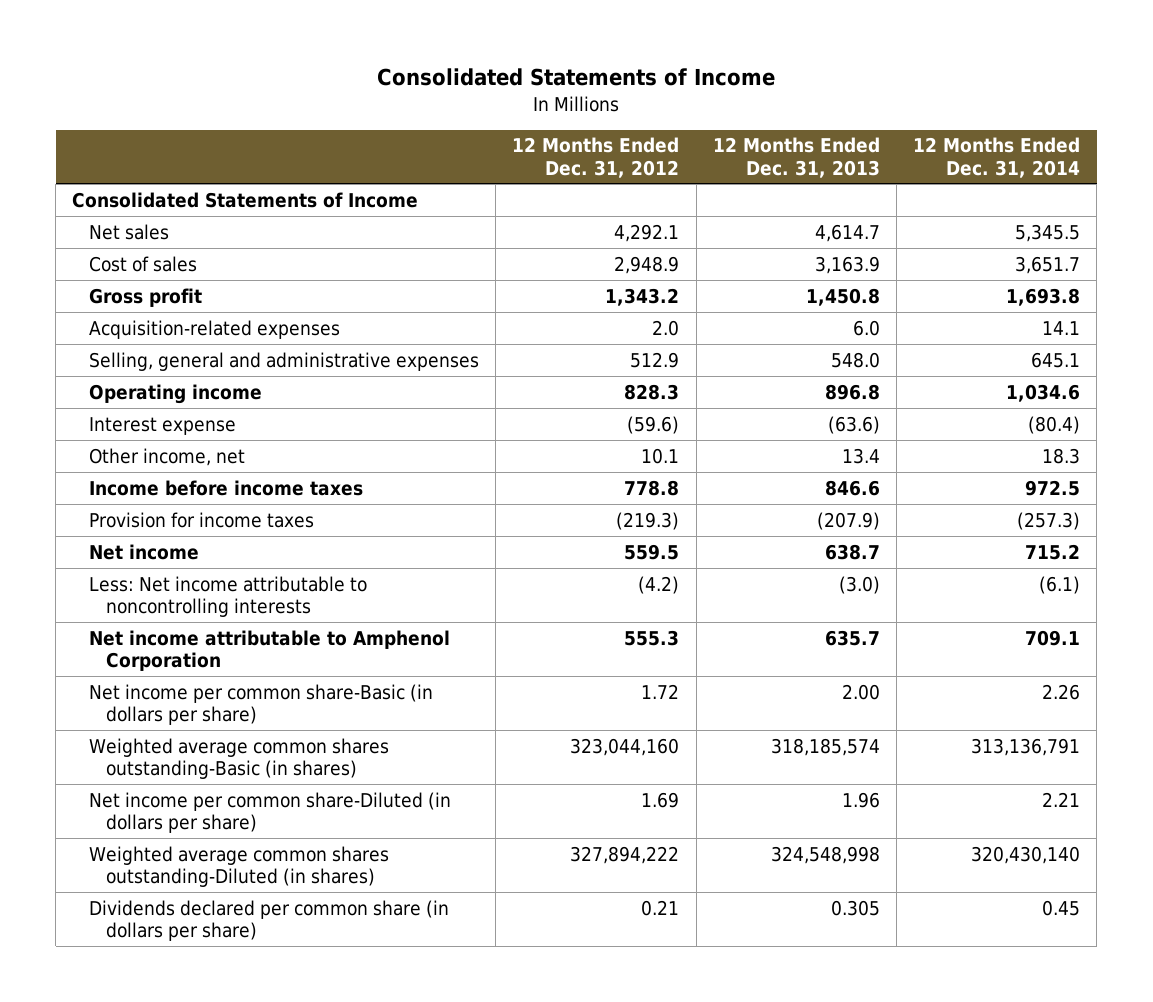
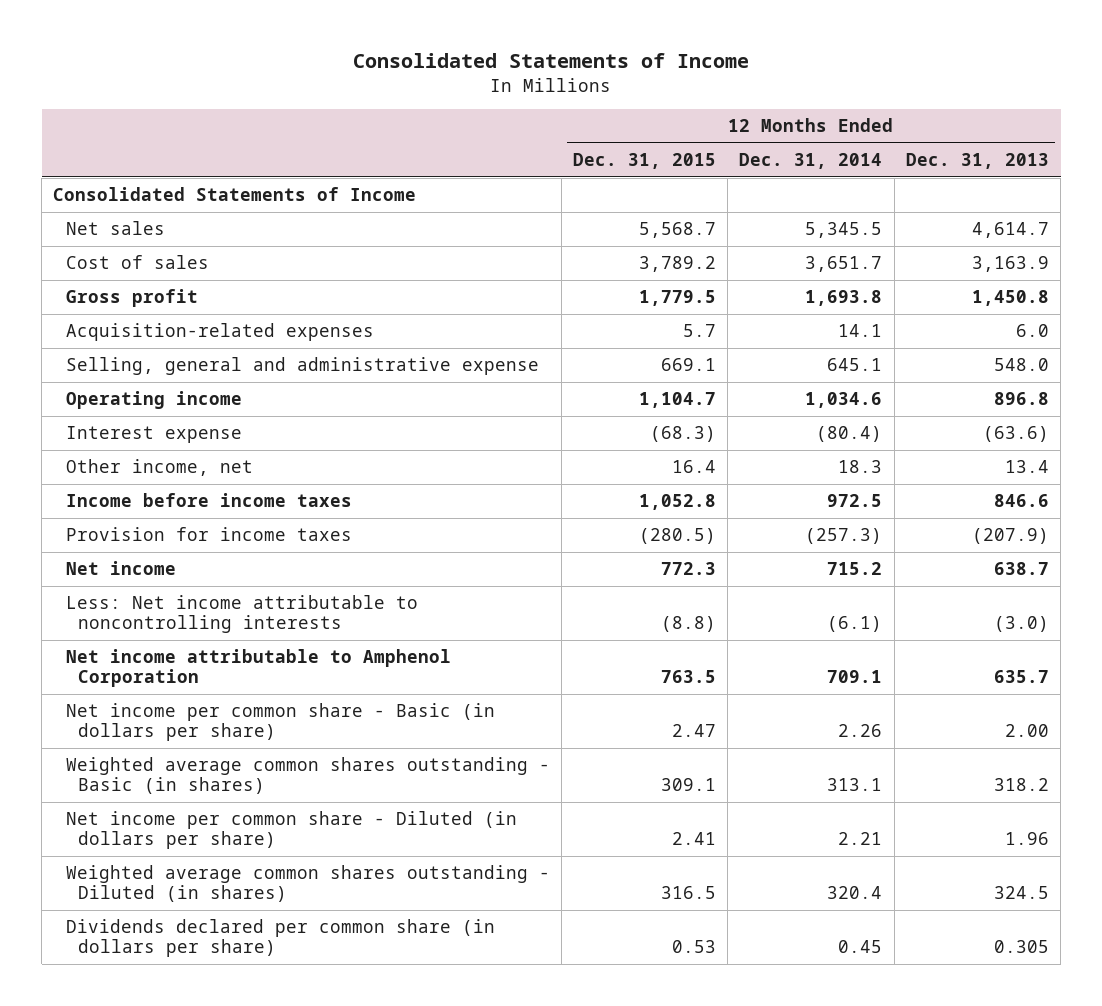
- | 12 Months Ended Dec. 31, 2012 | 12 Months Ended Dec. 31, 2013 | 12 Months Ended Dec. 31, 2014
+ | 12 Months Ended Dec. 31, 2015 | 12 Months Ended Dec. 31, 2014 | 12 Months Ended Dec. 31, 2013
- Selling, general and administrative expenses | 512.9 | 548.0 | 645.1
+ Selling, general and administrative expense | 669.1 | 645.1 | 548.0
- Net income per common share-Basic (in dollars per share) | 1.72 | 2.00 | 2.26
- Weighted average common shares outstanding-Basic (in shares) | 323,044,160 | 318,185,574 | 313,136,791
- Net income per common share-Diluted (in dollars per share) | 1.69 | 1.96 | 2.21
- Weighted average common shares outstanding-Diluted (in shares) | 327,894,222 | 324,548,998 | 320,430,140
+ Net income per common share - Basic (in dollars per share) | 2.47 | 2.26 | 2.00
+ Weighted average common shares outstanding - Basic (in shares) | 309.1 | 313.1 | 318.2
+ Net income per common share - Diluted (in dollars per share) | 2.41 | 2.21 | 1.96
+ Weighted average common shares outstanding - Diluted (in shares) | 316.5 | 320.4 | 324.5

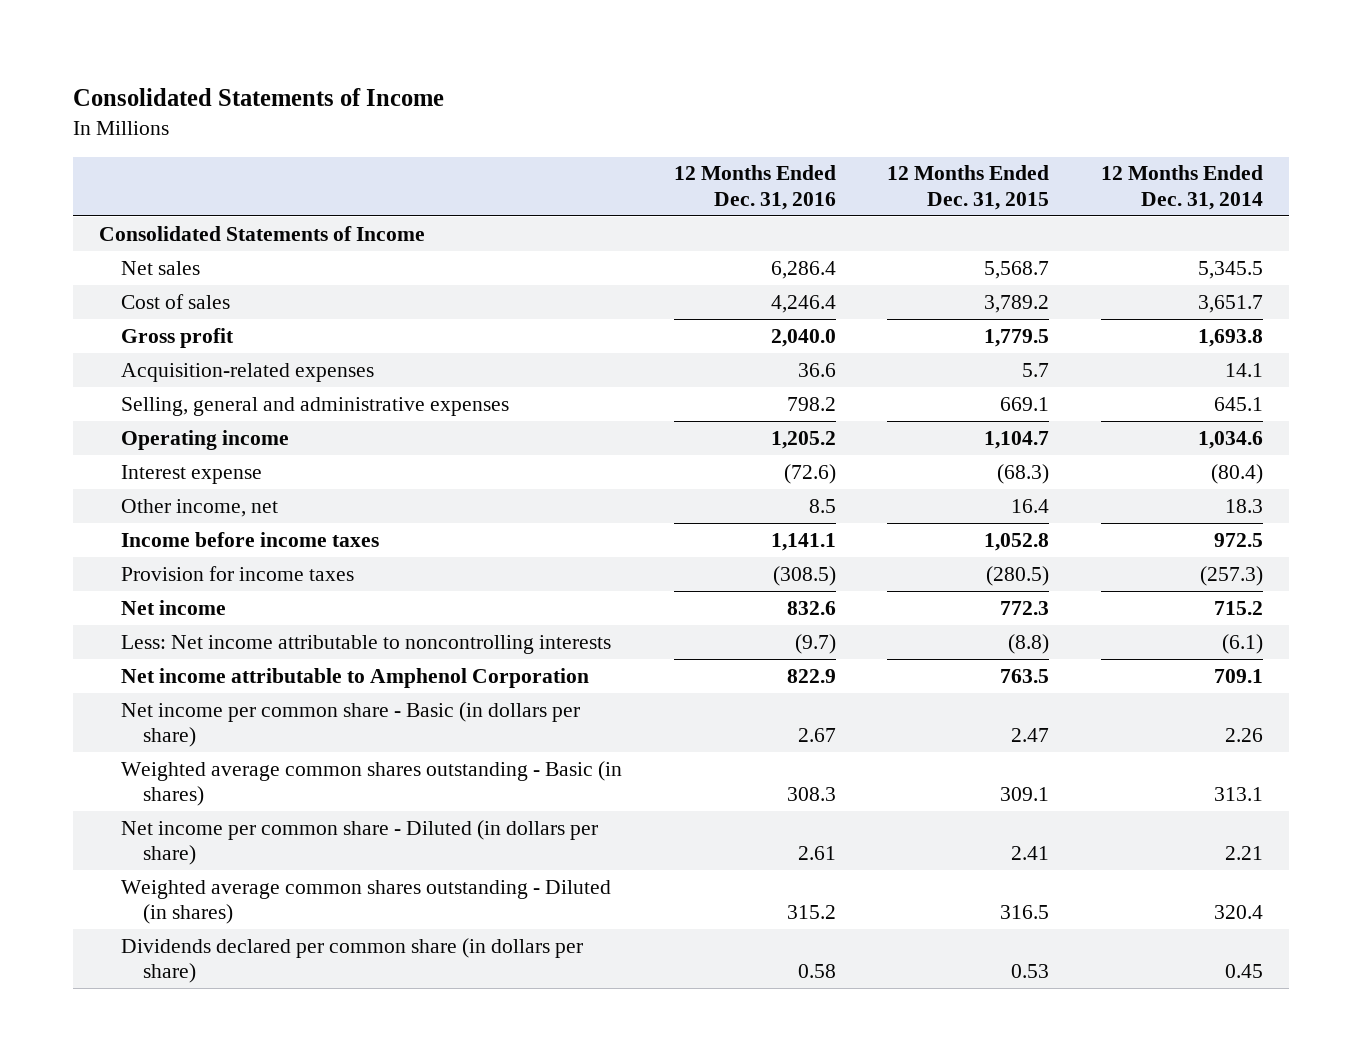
- | 12 Months Ended Dec. 31, 2015 | 12 Months Ended Dec. 31, 2014 | 12 Months Ended Dec. 31, 2013
+ | 12 Months Ended Dec. 31, 2016 | 12 Months Ended Dec. 31, 2015 | 12 Months Ended Dec. 31, 2014
- Selling, general and administrative expense | 669.1 | 645.1 | 548.0
+ Selling, general and administrative expenses | 798.2 | 669.1 | 645.1

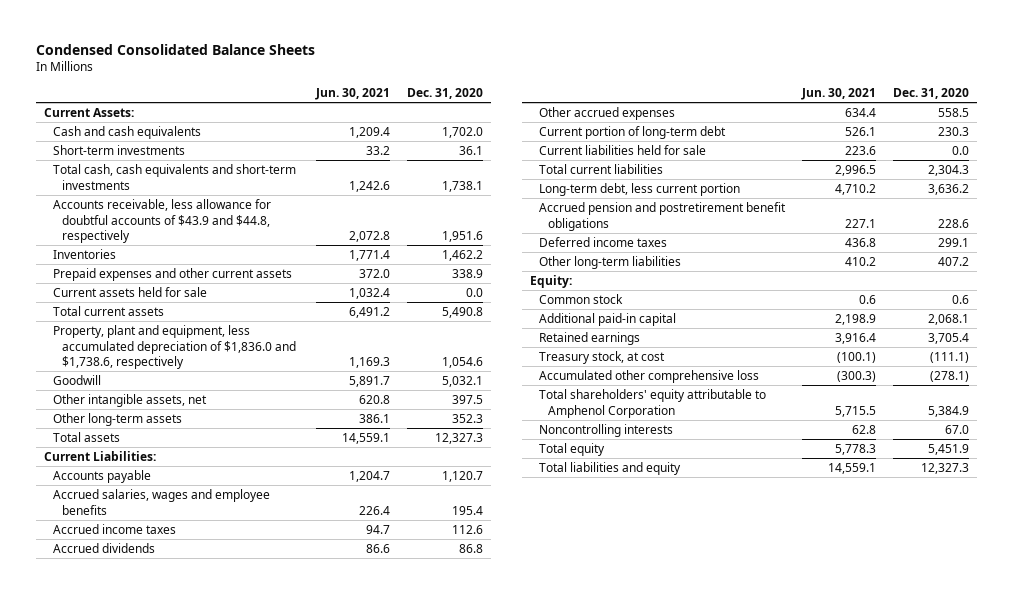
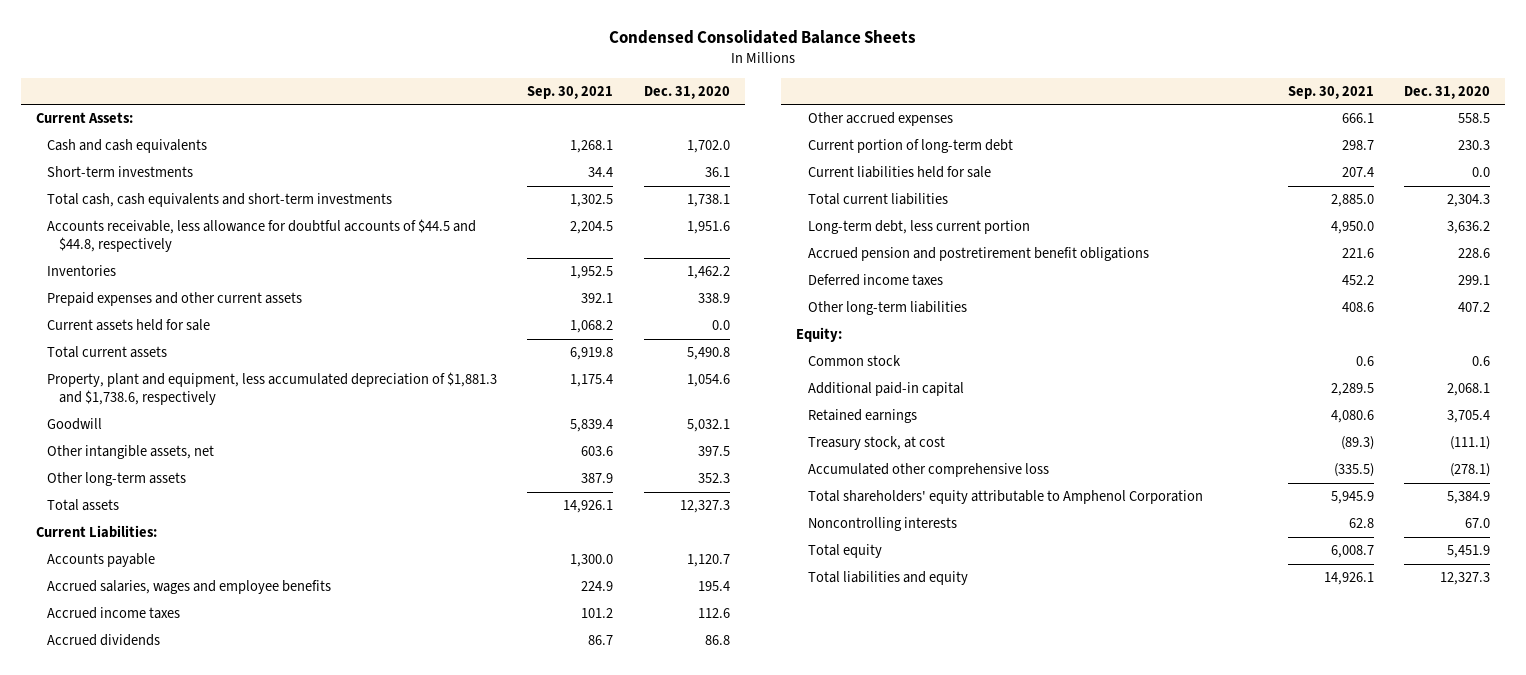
- | Jun. 30, 2021 | Dec. 31, 2020
+ | Sep. 30, 2021 | Dec. 31, 2020
- Accounts receivable, less allowance for doubtful accounts of $43.9 and $44.8, respectively | 2,072.8 | 1,951.6
+ Accounts receivable, less allowance for doubtful accounts of $44.5 and $44.8, respectively | 2,204.5 | 1,951.6
- Property, plant and equipment, less accumulated depreciation of $1,836.0 and $1,738.6, respectively | 1,169.3 | 1,054.6
+ Property, plant and equipment, less accumulated depreciation of $1,881.3 and $1,738.6, respectively | 1,175.4 | 1,054.6

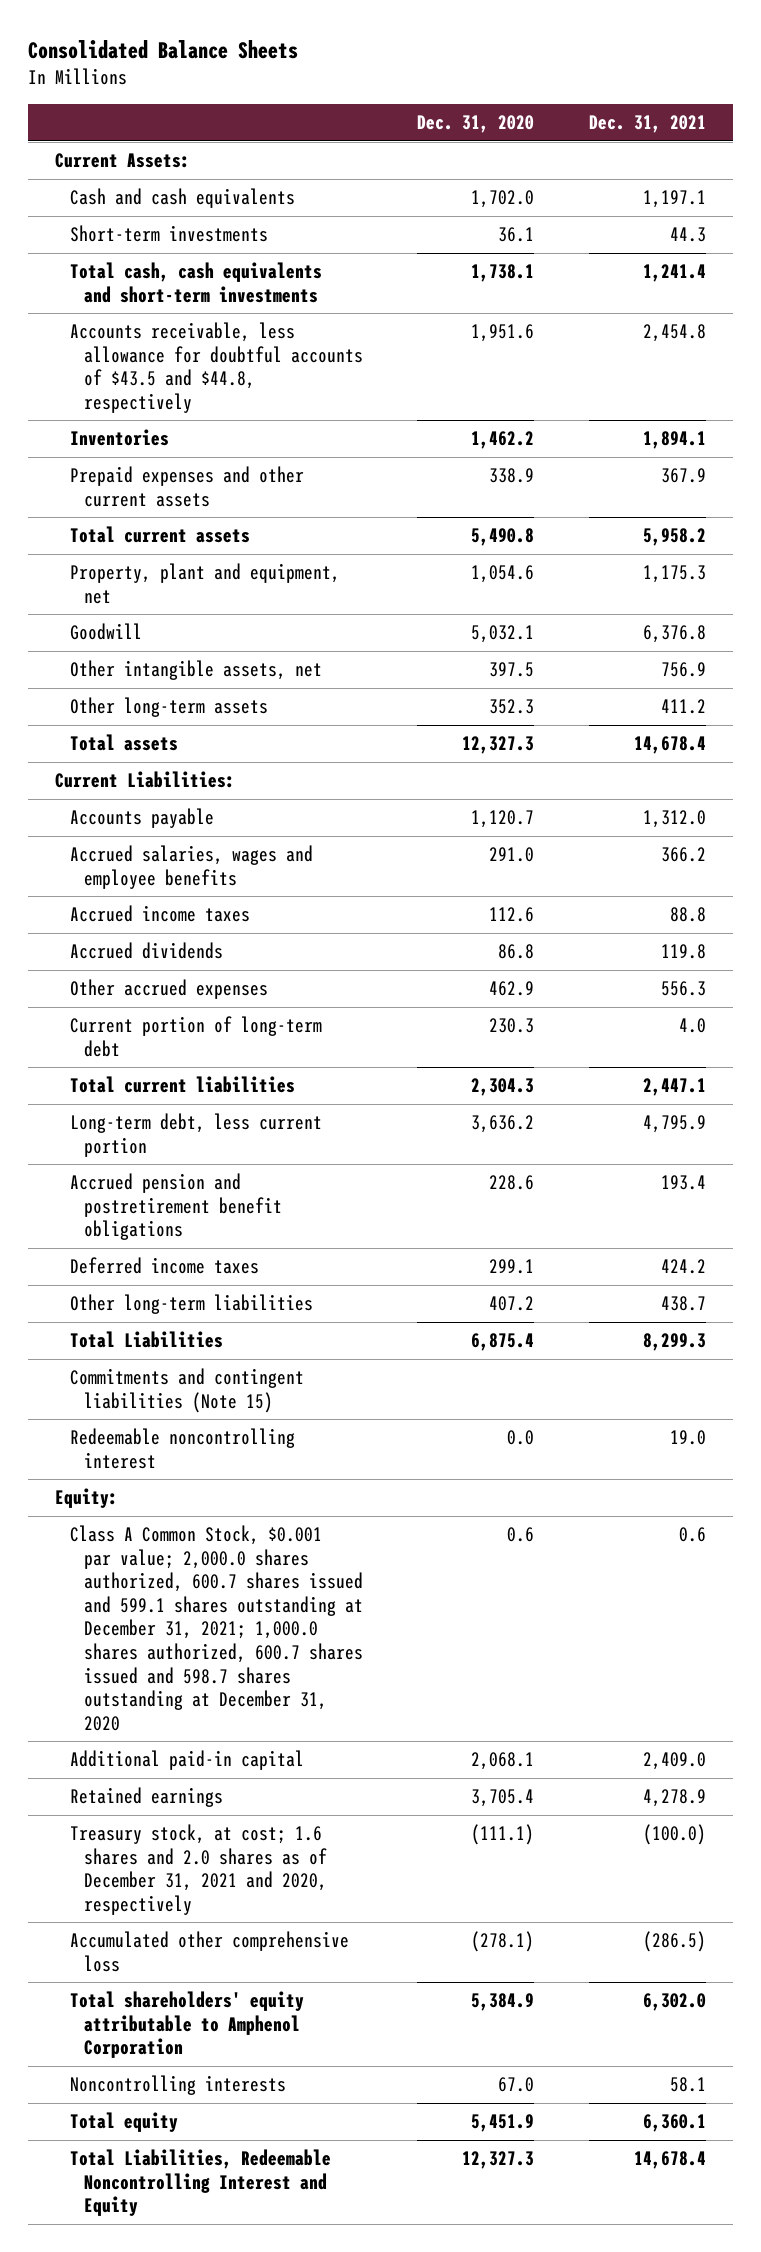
- Condensed Consolidated Balance Sheets
+ Consolidated Balance Sheets
- | Sep. 30, 2021 | Dec. 31, 2020
+ | Dec. 31, 2020 | Dec. 31, 2021
- Accounts receivable, less allowance for doubtful accounts of $44.5 and $44.8, respectively | 2,204.5 | 1,951.6
+ Accounts receivable, less allowance for doubtful accounts of $43.5 and $44.8, respectively | 1,951.6 | 2,454.8
- Current assets held for sale | 1,068.2 | 0.0
- Property, plant and equipment, less accumulated depreciation of $1,881.3 and $1,738.6, respectively | 1,175.4 | 1,054.6
+ Property, plant and equipment, net | 1,054.6 | 1,175.3
- Accrued salaries, wages and employee benefits | 224.9 | 195.4
+ Accrued salaries, wages and employee benefits | 291.0 | 366.2
- Other accrued expenses | 666.1 | 558.5
+ Other accrued expenses | 462.9 | 556.3
- Current liabilities held for sale | 207.4 | 0.0
+ Total Liabilities | 6,875.4 | 8,299.3
+ Commitments and contingent liabilities (Note 15)
+ Redeemable noncontrolling interest | 0.0 | 19.0
- Common stock | 0.6 | 0.6
+ Class A Common Stock, $0.001 par value; 2,000.0 shares authorized, 600.7 shares issued and 599.1 shares outstanding at December 31, 2021; 1,000.0 shares authorized, 600.7 shares issued and 598.7 shares outstanding at December 31, 2020 | 0.6 | 0.6
- Treasury stock, at cost | (89.3) | (111.1)
+ Treasury stock, at cost; 1.6 shares and 2.0 shares as of December 31, 2021 and 2020, respectively | (111.1) | (100.0)
- Total liabilities and equity | 14,926.1 | 12,327.3
+ Total Liabilities, Redeemable Noncontrolling Interest and Equity | 12,327.3 | 14,678.4

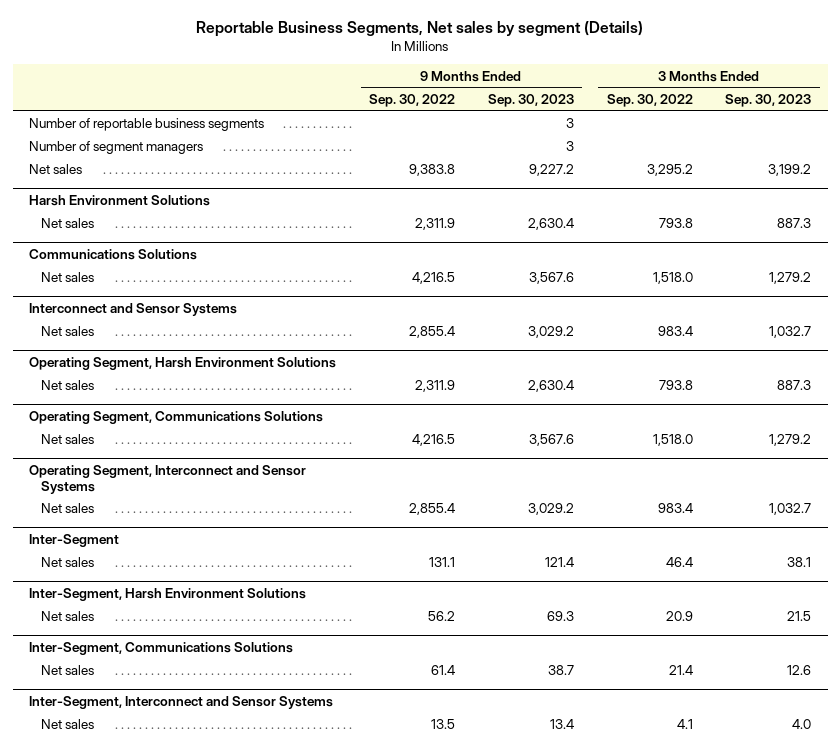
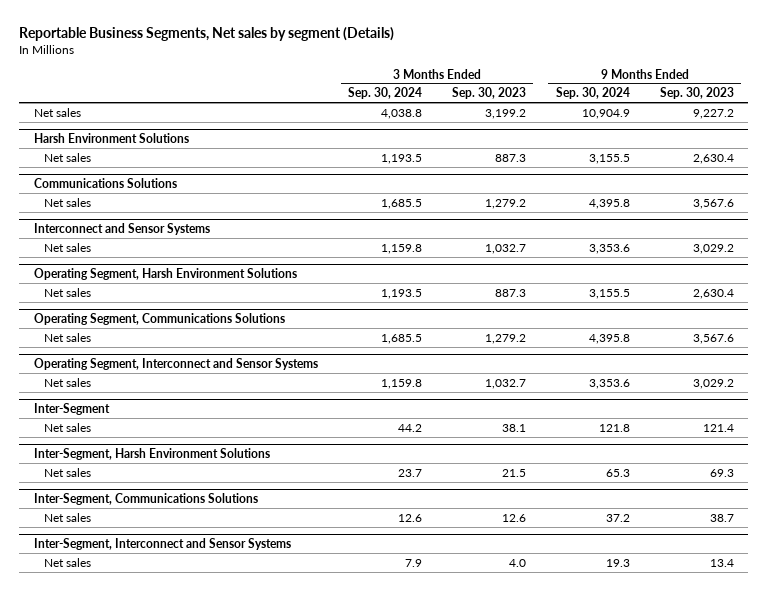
- | 9 Months Ended Sep. 30, 2022 | 9 Months Ended Sep. 30, 2023 | 3 Months Ended Sep. 30, 2022 | 3 Months Ended Sep. 30, 2023
+ | 3 Months Ended Sep. 30, 2024 | 3 Months Ended Sep. 30, 2023 | 9 Months Ended Sep. 30, 2024 | 9 Months Ended Sep. 30, 2023
- Number of reportable business segments | | 3 | |
- Number of segment managers | | 3 | |

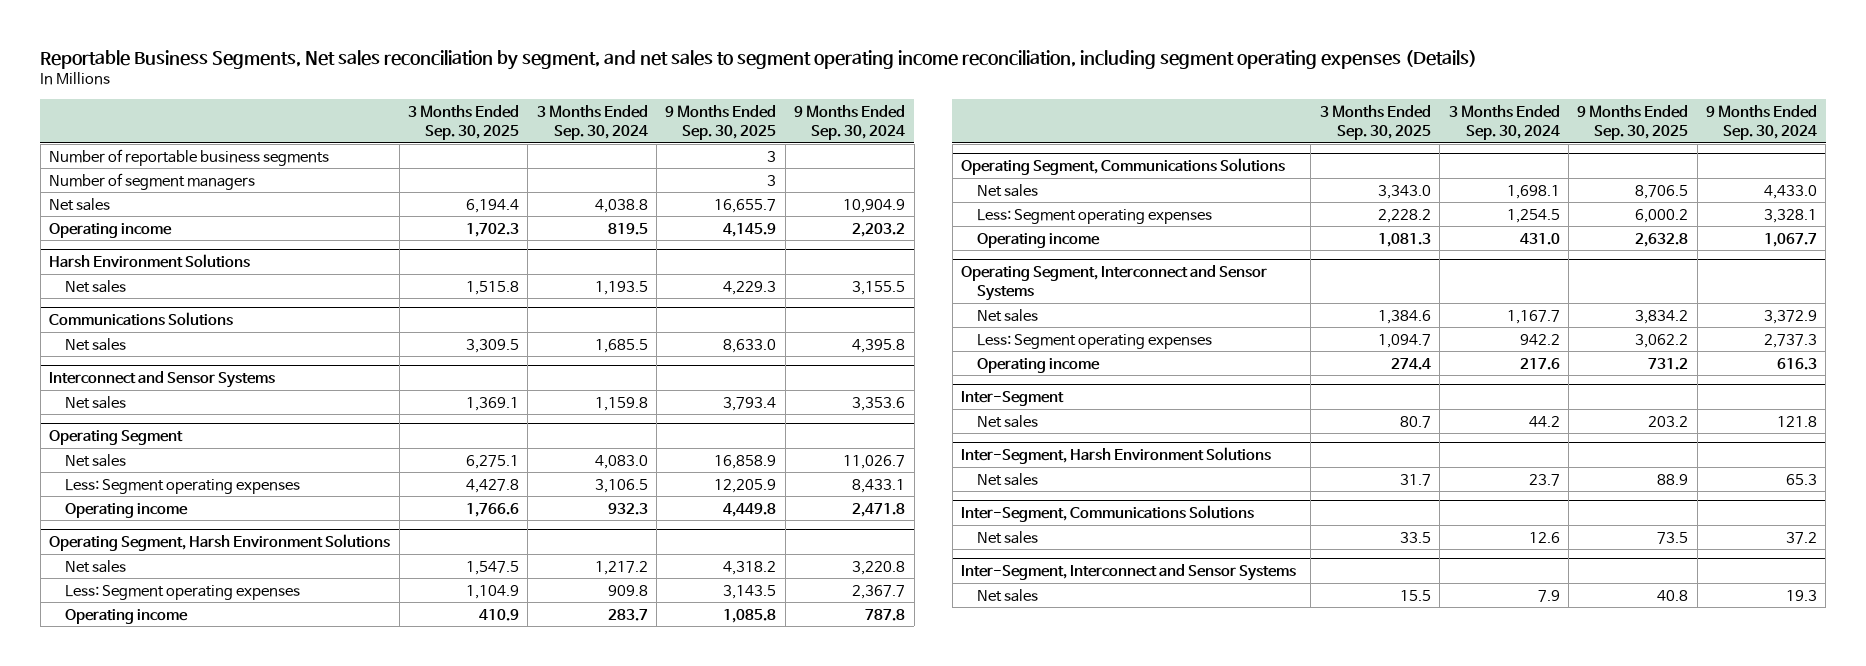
- Reportable Business Segments, Net sales by segment (Details)
+ Reportable Business Segments, Net sales reconciliation by segment, and net sales to segment operating income reconciliation, including segment operating expenses (Details)
- | 3 Months Ended Sep. 30, 2024 | 3 Months Ended Sep. 30, 2023 | 9 Months Ended Sep. 30, 2024 | 9 Months Ended Sep. 30, 2023
+ | 3 Months Ended Sep. 30, 2025 | 3 Months Ended Sep. 30, 2024 | 9 Months Ended Sep. 30, 2025 | 9 Months Ended Sep. 30, 2024
+ Number of reportable business segments | | | 3 |
+ Number of segment managers | | | 3 |
+ Operating income | 1,702.3 | 819.5 | 4,145.9 | 2,203.2
+ Operating Segment
+ Net sales | 6,275.1 | 4,083.0 | 16,858.9 | 11,026.7
+ Less: Segment operating expenses | 4,427.8 | 3,106.5 | 12,205.9 | 8,433.1
+ Operating income | 1,766.6 | 932.3 | 4,449.8 | 2,471.8
@ Operating Segment, Harsh Environment Solutions
- Net sales | 1,193.5 | 887.3 | 3,155.5 | 2,630.4
+ Net sales | 1,547.5 | 1,217.2 | 4,318.2 | 3,220.8
+ Less: Segment operating expenses | 1,104.9 | 909.8 | 3,143.5 | 2,367.7
+ Operating income | 410.9 | 283.7 | 1,085.8 | 787.8
@ Operating Segment, Communications Solutions
- Net sales | 1,685.5 | 1,279.2 | 4,395.8 | 3,567.6
+ Net sales | 3,343.0 | 1,698.1 | 8,706.5 | 4,433.0
+ Less: Segment operating expenses | 2,228.2 | 1,254.5 | 6,000.2 | 3,328.1
+ Operating income | 1,081.3 | 431.0 | 2,632.8 | 1,067.7
@ Operating Segment, Interconnect and Sensor Systems
- Net sales | 1,159.8 | 1,032.7 | 3,353.6 | 3,029.2
+ Net sales | 1,384.6 | 1,167.7 | 3,834.2 | 3,372.9
+ Less: Segment operating expenses | 1,094.7 | 942.2 | 3,062.2 | 2,737.3
+ Operating income | 274.4 | 217.6 | 731.2 | 616.3

